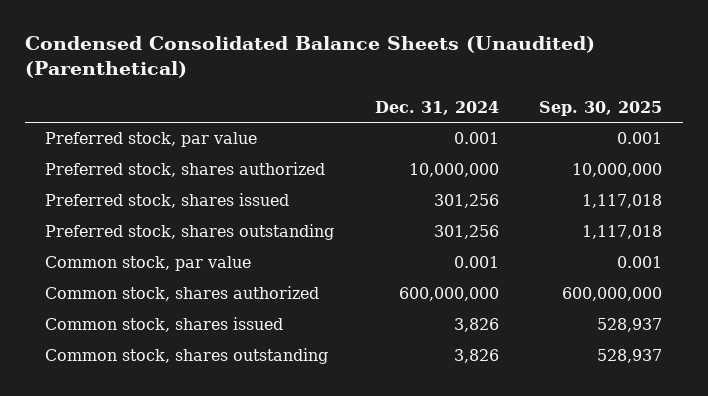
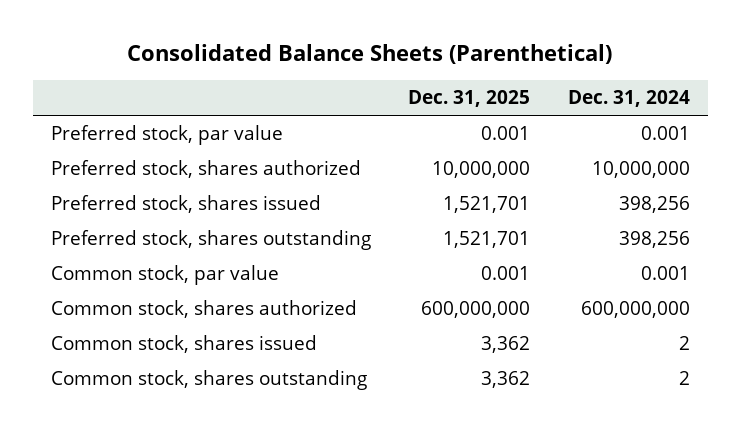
- Condensed Consolidated Balance Sheets (Unaudited) (Parenthetical)
+ Consolidated Balance Sheets (Parenthetical)
- | Dec. 31, 2024 | Sep. 30, 2025
+ | Dec. 31, 2025 | Dec. 31, 2024
- Preferred stock, shares issued | 301,256 | 1,117,018
- Preferred stock, shares outstanding | 301,256 | 1,117,018
+ Preferred stock, shares issued | 1,521,701 | 398,256
+ Preferred stock, shares outstanding | 1,521,701 | 398,256
- Common stock, shares issued | 3,826 | 528,937
- Common stock, shares outstanding | 3,826 | 528,937
+ Common stock, shares issued | 3,362 | 2
+ Common stock, shares outstanding | 3,362 | 2

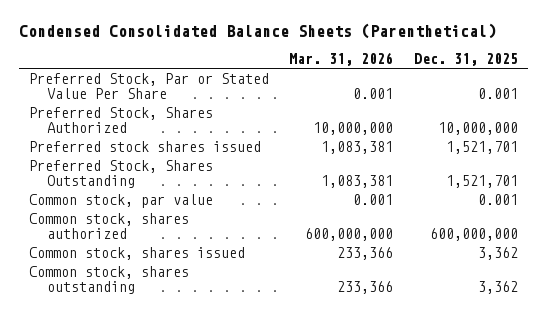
- Consolidated Balance Sheets (Parenthetical)
+ Condensed Consolidated Balance Sheets (Parenthetical)
- | Dec. 31, 2025 | Dec. 31, 2024
+ | Mar. 31, 2026 | Dec. 31, 2025
- Preferred stock, par value | 0.001 | 0.001
- Preferred stock, shares authorized | 10,000,000 | 10,000,000
- Preferred stock, shares issued | 1,521,701 | 398,256
- Preferred stock, shares outstanding | 1,521,701 | 398,256
+ Preferred Stock, Par or Stated Value Per Share | 0.001 | 0.001
+ Preferred Stock, Shares Authorized | 10,000,000 | 10,000,000
+ Preferred stock shares issued | 1,083,381 | 1,521,701
+ Preferred Stock, Shares Outstanding | 1,083,381 | 1,521,701

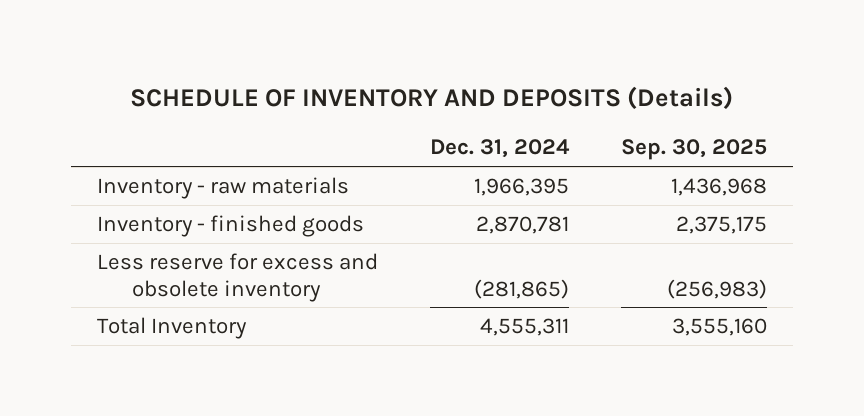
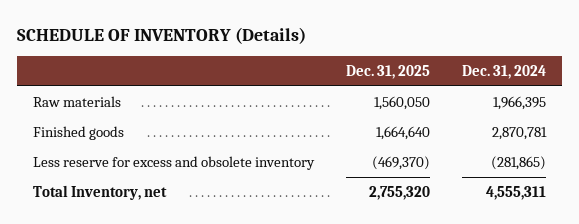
- SCHEDULE OF INVENTORY AND DEPOSITS (Details)
+ SCHEDULE OF INVENTORY (Details)
- | Dec. 31, 2024 | Sep. 30, 2025
+ | Dec. 31, 2025 | Dec. 31, 2024
- Inventory - raw materials | 1,966,395 | 1,436,968
- Inventory - finished goods | 2,870,781 | 2,375,175
+ Raw materials | 1,560,050 | 1,966,395
+ Finished goods | 1,664,640 | 2,870,781
- Total Inventory | 4,555,311 | 3,555,160
+ Total Inventory, net | 2,755,320 | 4,555,311

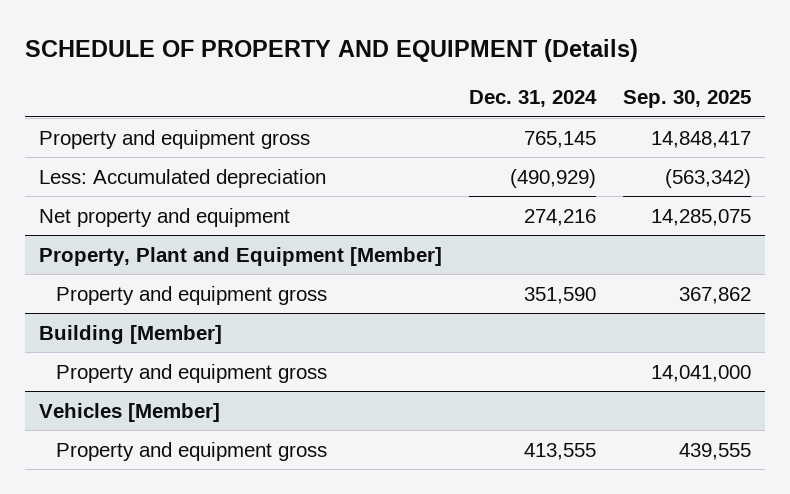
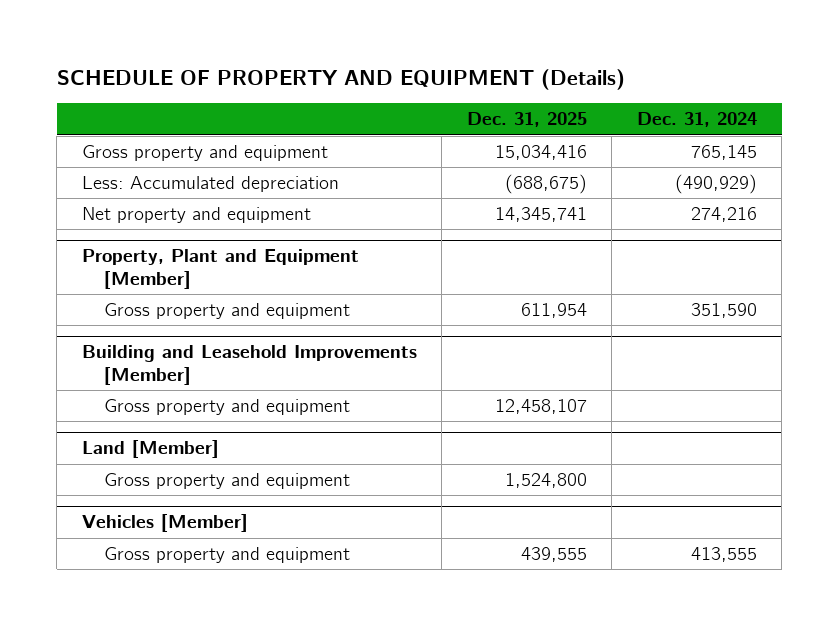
- | Dec. 31, 2024 | Sep. 30, 2025
+ | Dec. 31, 2025 | Dec. 31, 2024
- Property and equipment gross | 765,145 | 14,848,417
+ Gross property and equipment | 15,034,416 | 765,145
@ Property, Plant and Equipment [Member]
- Property and equipment gross | 351,590 | 367,862
- Building [Member]
- Property and equipment gross | | 14,041,000
@ Property, Plant and Equipment [Member]
+ Gross property and equipment | 611,954 | 351,590
+ Building and Leasehold Improvements [Member]
+ Gross property and equipment | 12,458,107 |
+ Land [Member]
+ Gross property and equipment | 1,524,800 |
@ Vehicles [Member]
- Property and equipment gross | 413,555 | 439,555
+ Gross property and equipment | 439,555 | 413,555

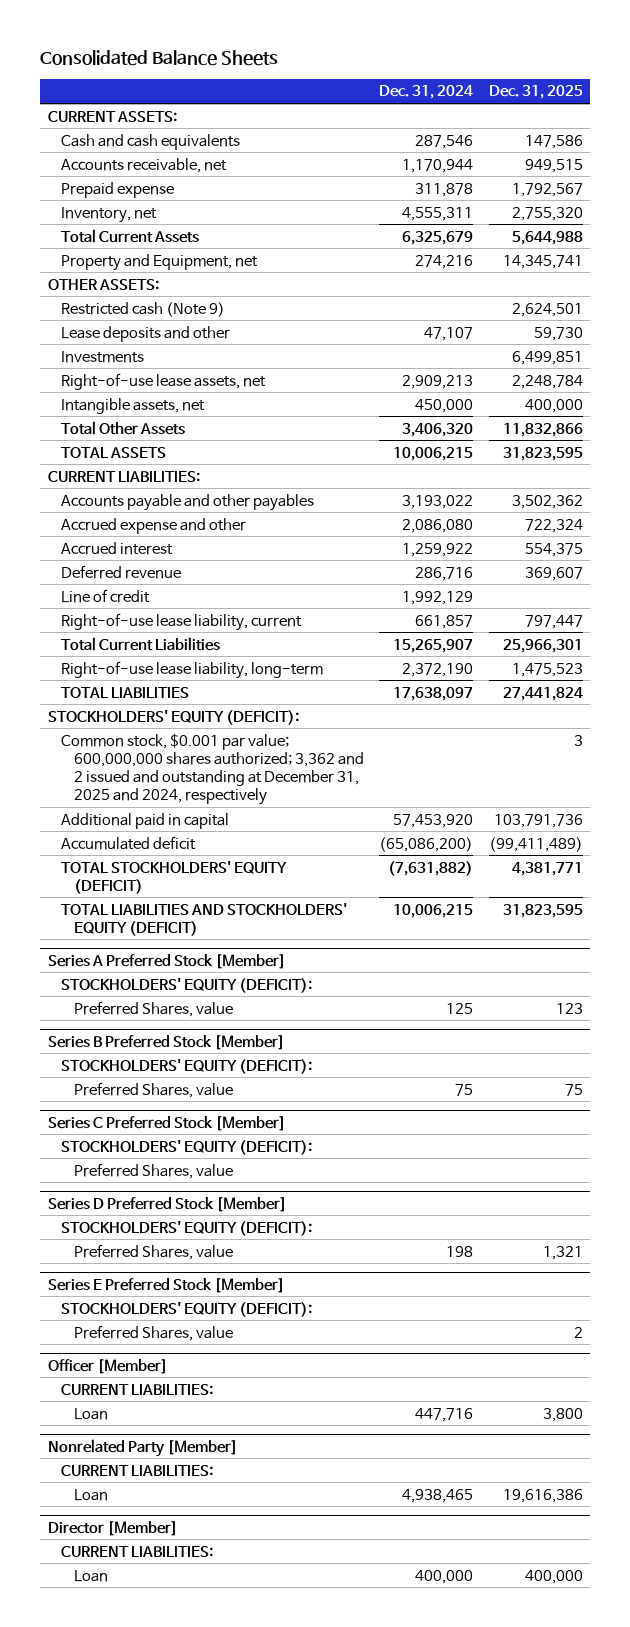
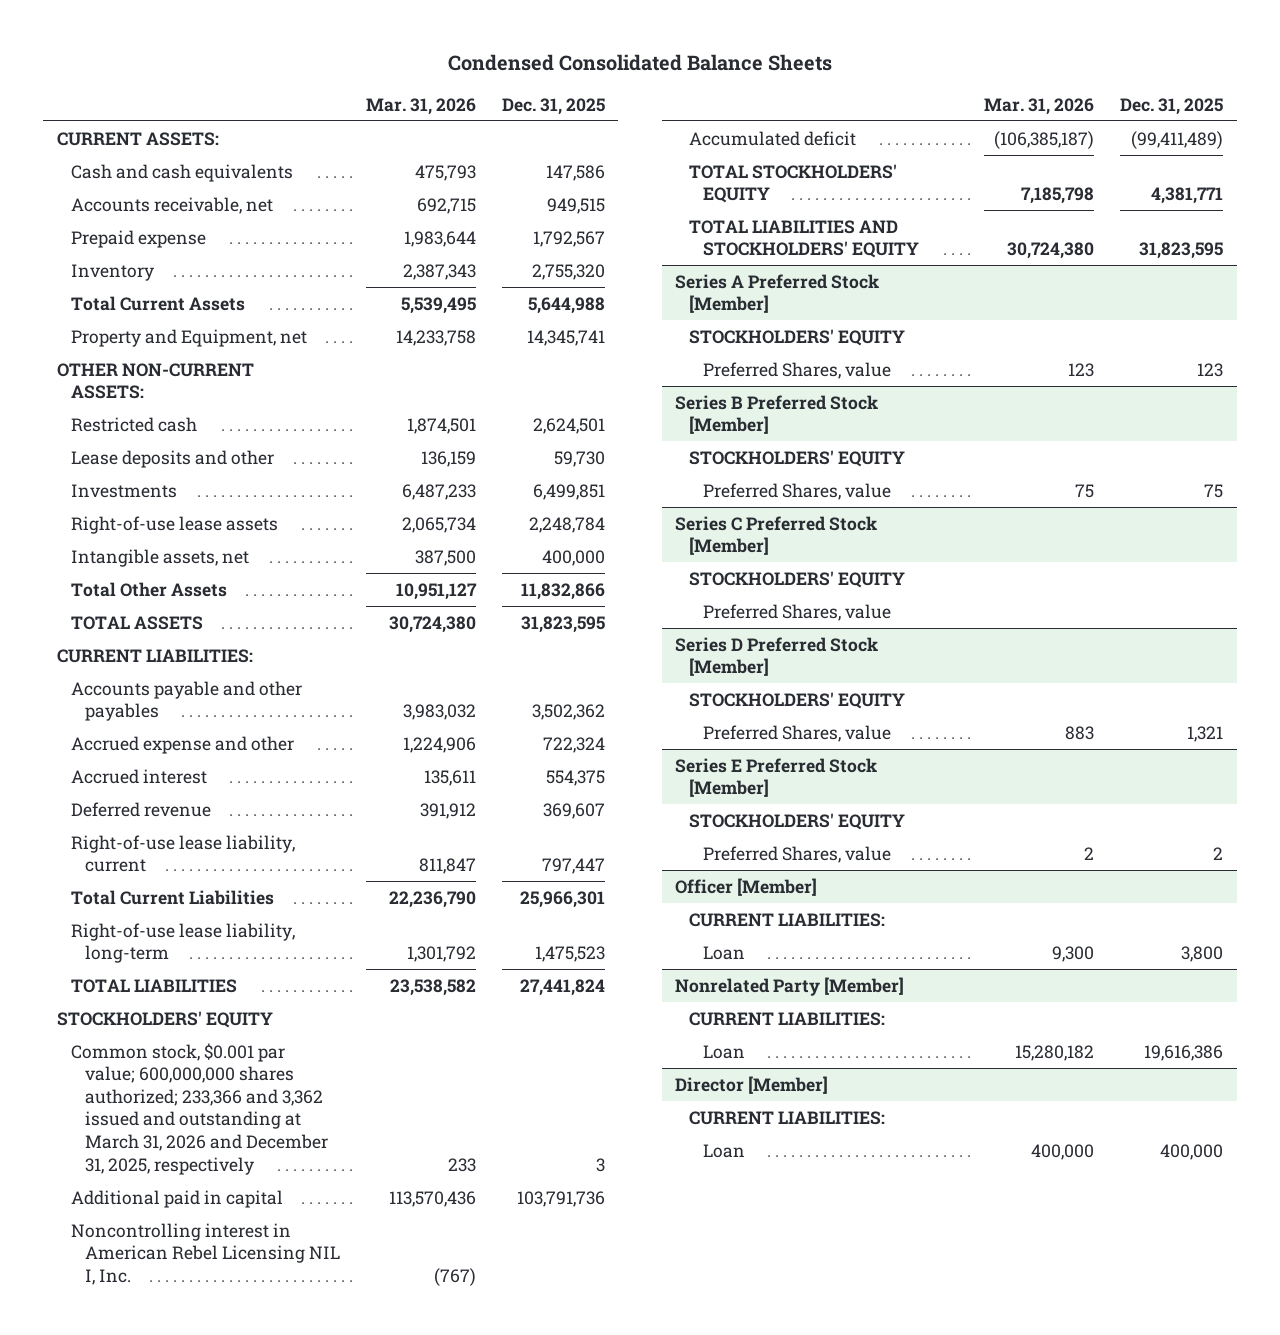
- Consolidated Balance Sheets
+ Condensed Consolidated Balance Sheets
- | Dec. 31, 2024 | Dec. 31, 2025
+ | Mar. 31, 2026 | Dec. 31, 2025
- Inventory, net | 4,555,311 | 2,755,320
+ Inventory | 2,387,343 | 2,755,320
- OTHER ASSETS:
- Restricted cash (Note 9) | | 2,624,501
+ OTHER NON-CURRENT ASSETS:
+ Restricted cash | 1,874,501 | 2,624,501
- Right-of-use lease assets, net | 2,909,213 | 2,248,784
+ Right-of-use lease assets | 2,065,734 | 2,248,784
- Line of credit | 1,992,129 |
- STOCKHOLDERS' EQUITY (DEFICIT):
- Common stock, $0.001 par value; 600,000,000 shares authorized; 3,362 and 2 issued and outstanding at December 31, 2025 and 2024, respectively | | 3
+ STOCKHOLDERS' EQUITY
+ Common stock, $0.001 par value; 600,000,000 shares authorized; 233,366 and 3,362 issued and outstanding at March 31, 2026 and December 31, 2025, respectively | 233 | 3
+ Noncontrolling interest in American Rebel Licensing NIL I, Inc. | (767) |
- TOTAL STOCKHOLDERS' EQUITY (DEFICIT) | (7,631,882) | 4,381,771
- TOTAL LIABILITIES AND STOCKHOLDERS' EQUITY (DEFICIT) | 10,006,215 | 31,823,595
+ TOTAL STOCKHOLDERS' EQUITY | 7,185,798 | 4,381,771
+ TOTAL LIABILITIES AND STOCKHOLDERS' EQUITY | 30,724,380 | 31,823,595
@ Series A Preferred Stock [Member]
- STOCKHOLDERS' EQUITY (DEFICIT):
+ STOCKHOLDERS' EQUITY
@ Series B Preferred Stock [Member]
- STOCKHOLDERS' EQUITY (DEFICIT):
+ STOCKHOLDERS' EQUITY
@ Series C Preferred Stock [Member]
- STOCKHOLDERS' EQUITY (DEFICIT):
+ STOCKHOLDERS' EQUITY
@ Series D Preferred Stock [Member]
- STOCKHOLDERS' EQUITY (DEFICIT):
+ STOCKHOLDERS' EQUITY
@ Series E Preferred Stock [Member]
- STOCKHOLDERS' EQUITY (DEFICIT):
+ STOCKHOLDERS' EQUITY

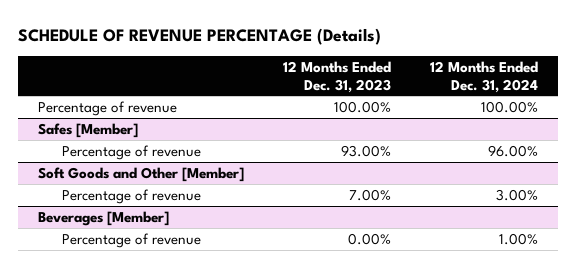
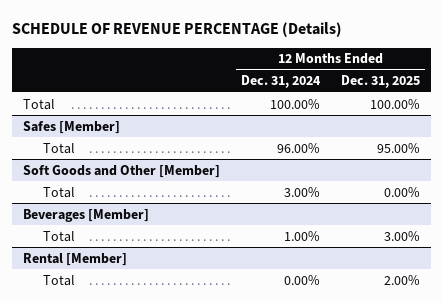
- | 12 Months Ended Dec. 31, 2023 | 12 Months Ended Dec. 31, 2024
+ | 12 Months Ended Dec. 31, 2024 | 12 Months Ended Dec. 31, 2025
- Percentage of revenue | 100.00% | 100.00%
+ Total | 100.00% | 100.00%
@ Safes [Member]
- Percentage of revenue | 93.00% | 96.00%
+ Total | 96.00% | 95.00%
@ Soft Goods and Other [Member]
- Percentage of revenue | 7.00% | 3.00%
+ Total | 3.00% | 0.00%
@ Beverages [Member]
- Percentage of revenue | 0.00% | 1.00%
+ Total | 1.00% | 3.00%
+ Rental [Member]
+ Total | 0.00% | 2.00%

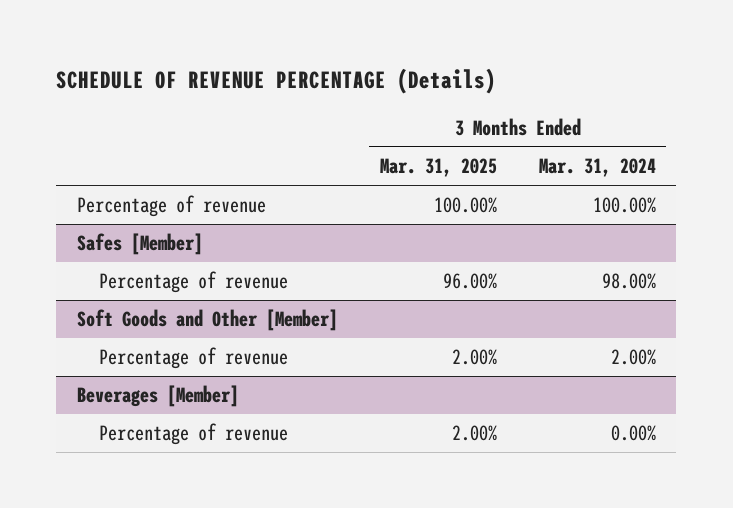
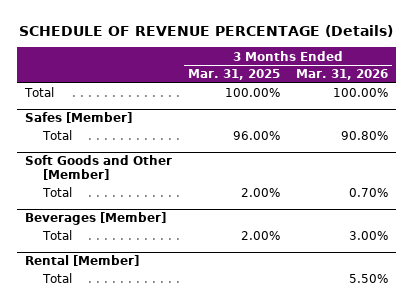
- | 3 Months Ended Mar. 31, 2025 | 3 Months Ended Mar. 31, 2024
+ | 3 Months Ended Mar. 31, 2025 | 3 Months Ended Mar. 31, 2026
- Percentage of revenue | 100.00% | 100.00%
+ Total | 100.00% | 100.00%
@ Safes [Member]
- Percentage of revenue | 96.00% | 98.00%
+ Total | 96.00% | 90.80%
@ Soft Goods and Other [Member]
- Percentage of revenue | 2.00% | 2.00%
+ Total | 2.00% | 0.70%
@ Beverages [Member]
- Percentage of revenue | 2.00% | 0.00%
+ Total | 2.00% | 3.00%
+ Rental [Member]
+ Total | | 5.50%

